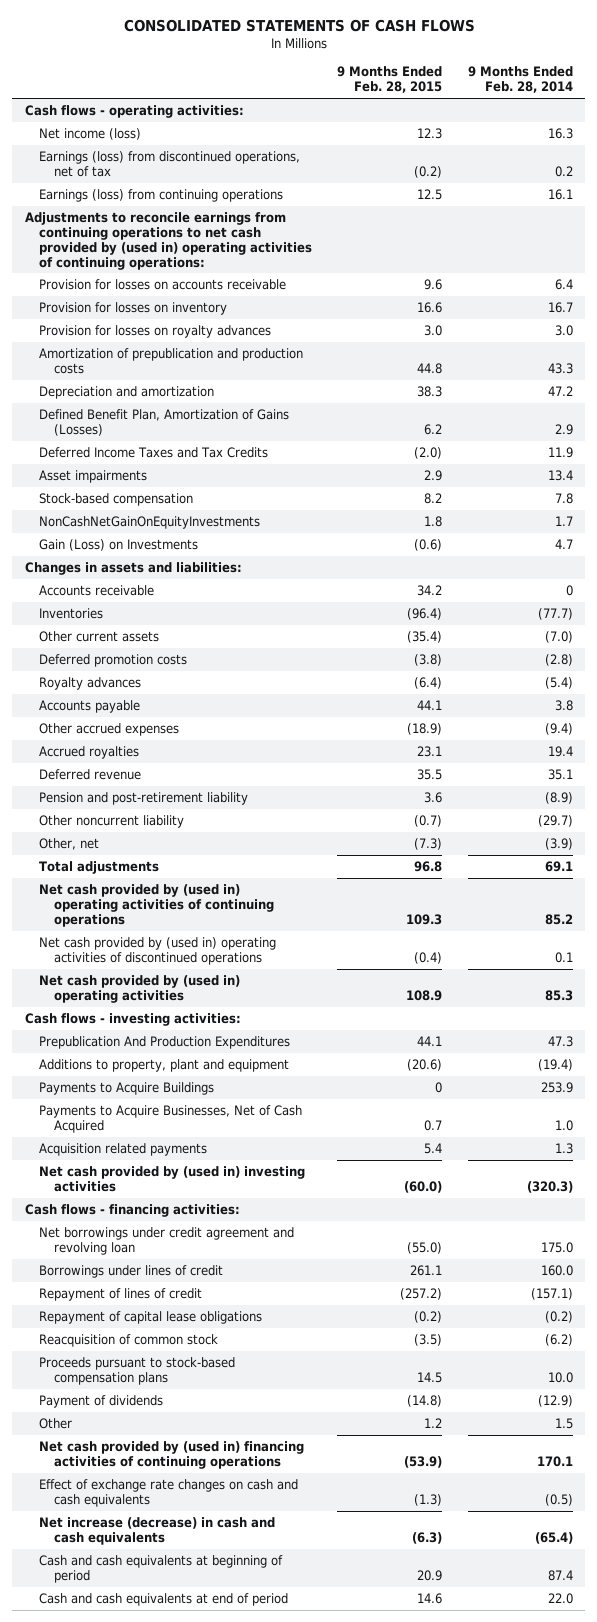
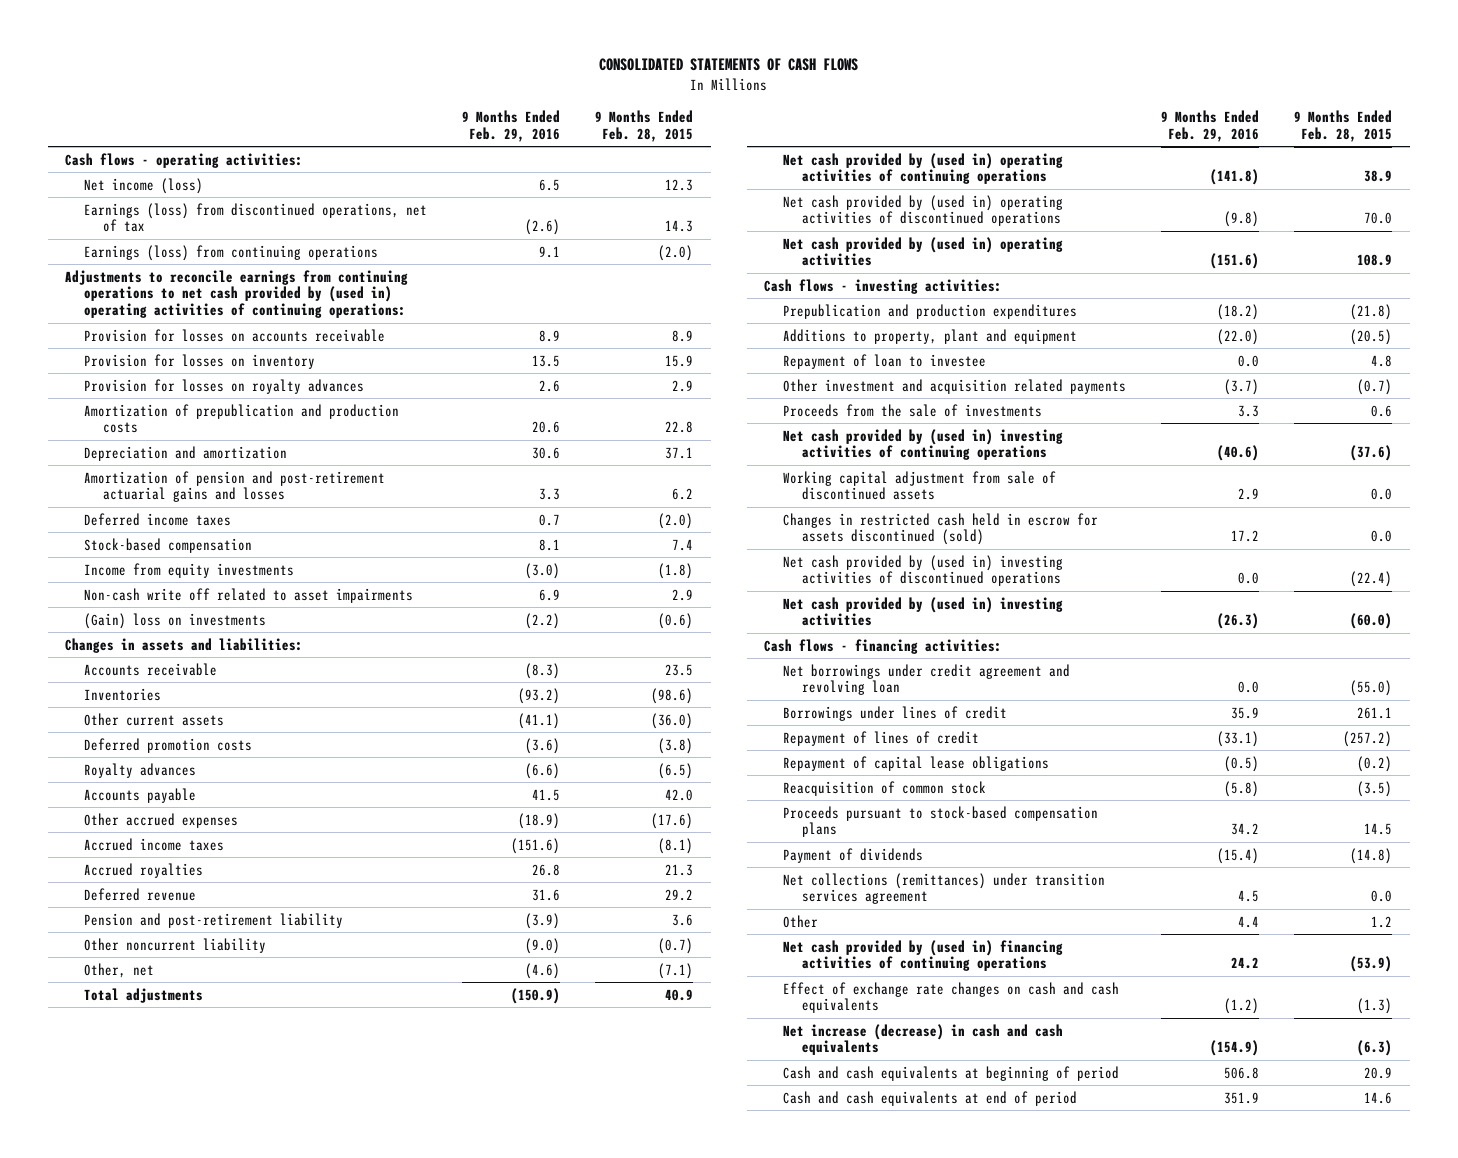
- | 9 Months Ended Feb. 28, 2015 | 9 Months Ended Feb. 28, 2014
+ | 9 Months Ended Feb. 29, 2016 | 9 Months Ended Feb. 28, 2015
- Earnings (loss) from discontinued operations, net of tax | (0.2) | 0.2
- Earnings (loss) from continuing operations | 12.5 | 16.1
+ Earnings (loss) from discontinued operations, net of tax | (2.6) | 14.3
+ Earnings (loss) from continuing operations | 9.1 | (2.0)
- Provision for losses on accounts receivable | 9.6 | 6.4
- Provision for losses on inventory | 16.6 | 16.7
- Provision for losses on royalty advances | 3.0 | 3.0
- Amortization of prepublication and production costs | 44.8 | 43.3
- Depreciation and amortization | 38.3 | 47.2
- Defined Benefit Plan, Amortization of Gains (Losses) | 6.2 | 2.9
- Deferred Income Taxes and Tax Credits | (2.0) | 11.9
- Asset impairments | 2.9 | 13.4
- Stock-based compensation | 8.2 | 7.8
- NonCashNetGainOnEquityInvestments | 1.8 | 1.7
- Gain (Loss) on Investments | (0.6) | 4.7
+ Provision for losses on accounts receivable | 8.9 | 8.9
+ Provision for losses on inventory | 13.5 | 15.9
+ Provision for losses on royalty advances | 2.6 | 2.9
+ Amortization of prepublication and production costs | 20.6 | 22.8
+ Depreciation and amortization | 30.6 | 37.1
+ Amortization of pension and post-retirement actuarial gains and losses | 3.3 | 6.2
+ Deferred income taxes | 0.7 | (2.0)
+ Stock-based compensation | 8.1 | 7.4
+ Income from equity investments | (3.0) | (1.8)
+ Non-cash write off related to asset impairments | 6.9 | 2.9
+ (Gain) loss on investments | (2.2) | (0.6)
- Accounts receivable | 34.2 | 0
- Inventories | (96.4) | (77.7)
- Other current assets | (35.4) | (7.0)
+ Accounts receivable | (8.3) | 23.5
+ Inventories | (93.2) | (98.6)
+ Other current assets | (41.1) | (36.0)
- Royalty advances | (6.4) | (5.4)
- Accounts payable | 44.1 | 3.8
- Other accrued expenses | (18.9) | (9.4)
- Accrued royalties | 23.1 | 19.4
- Deferred revenue | 35.5 | 35.1
+ Royalty advances | (6.6) | (6.5)
+ Accounts payable | 41.5 | 42.0
+ Other accrued expenses | (18.9) | (17.6)
+ Accrued income taxes | (151.6) | (8.1)
+ Accrued royalties | 26.8 | 21.3
+ Deferred revenue | 31.6 | 29.2
- Other, net | (7.3) | (3.9)
- Total adjustments | 96.8 | 69.1
- Net cash provided by (used in) operating activities of continuing operations | 109.3 | 85.2
- Net cash provided by (used in) operating activities of discontinued operations | (0.4) | 0.1
+ Other, net | (4.6) | (7.1)
+ Total adjustments | (150.9) | 40.9
+ Net cash provided by (used in) operating activities of continuing operations | (141.8) | 38.9
+ Net cash provided by (used in) operating activities of discontinued operations | (9.8) | 70.0
- Prepublication And Production Expenditures | 44.1 | 47.3
- Additions to property, plant and equipment | (20.6) | (19.4)
- Payments to Acquire Buildings | 0 | 253.9
- Payments to Acquire Businesses, Net of Cash Acquired | 0.7 | 1.0
- Acquisition related payments | 5.4 | 1.3
+ Prepublication and production expenditures | (18.2) | (21.8)
+ Additions to property, plant and equipment | (22.0) | (20.5)
+ Repayment of loan to investee | 0.0 | 4.8
+ Other investment and acquisition related payments | (3.7) | (0.7)
+ Proceeds from the sale of investments | 3.3 | 0.6
+ Net cash provided by (used in) investing activities of continuing operations | (40.6) | (37.6)
+ Working capital adjustment from sale of discontinued assets | 2.9 | 0.0
+ Changes in restricted cash held in escrow for assets discontinued (sold) | 17.2 | 0.0
+ Net cash provided by (used in) investing activities of discontinued operations | 0.0 | (22.4)
+ Net collections (remittances) under transition services agreement | 4.5 | 0.0

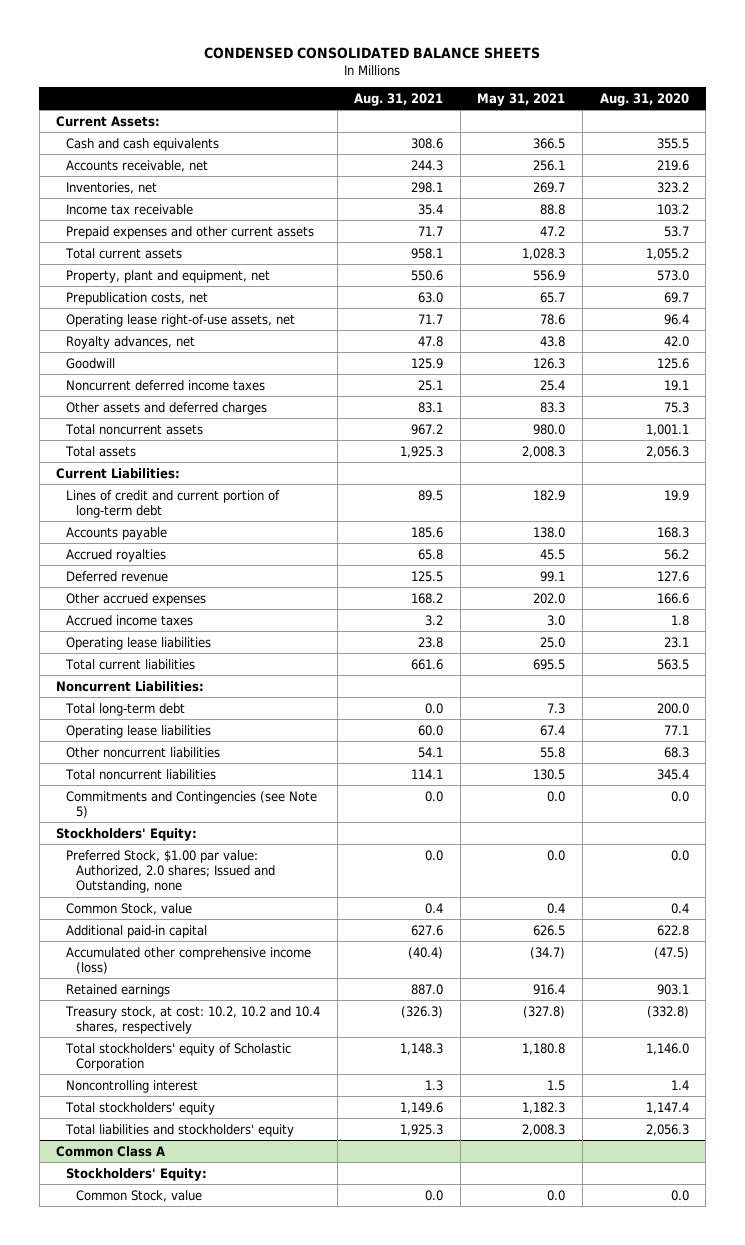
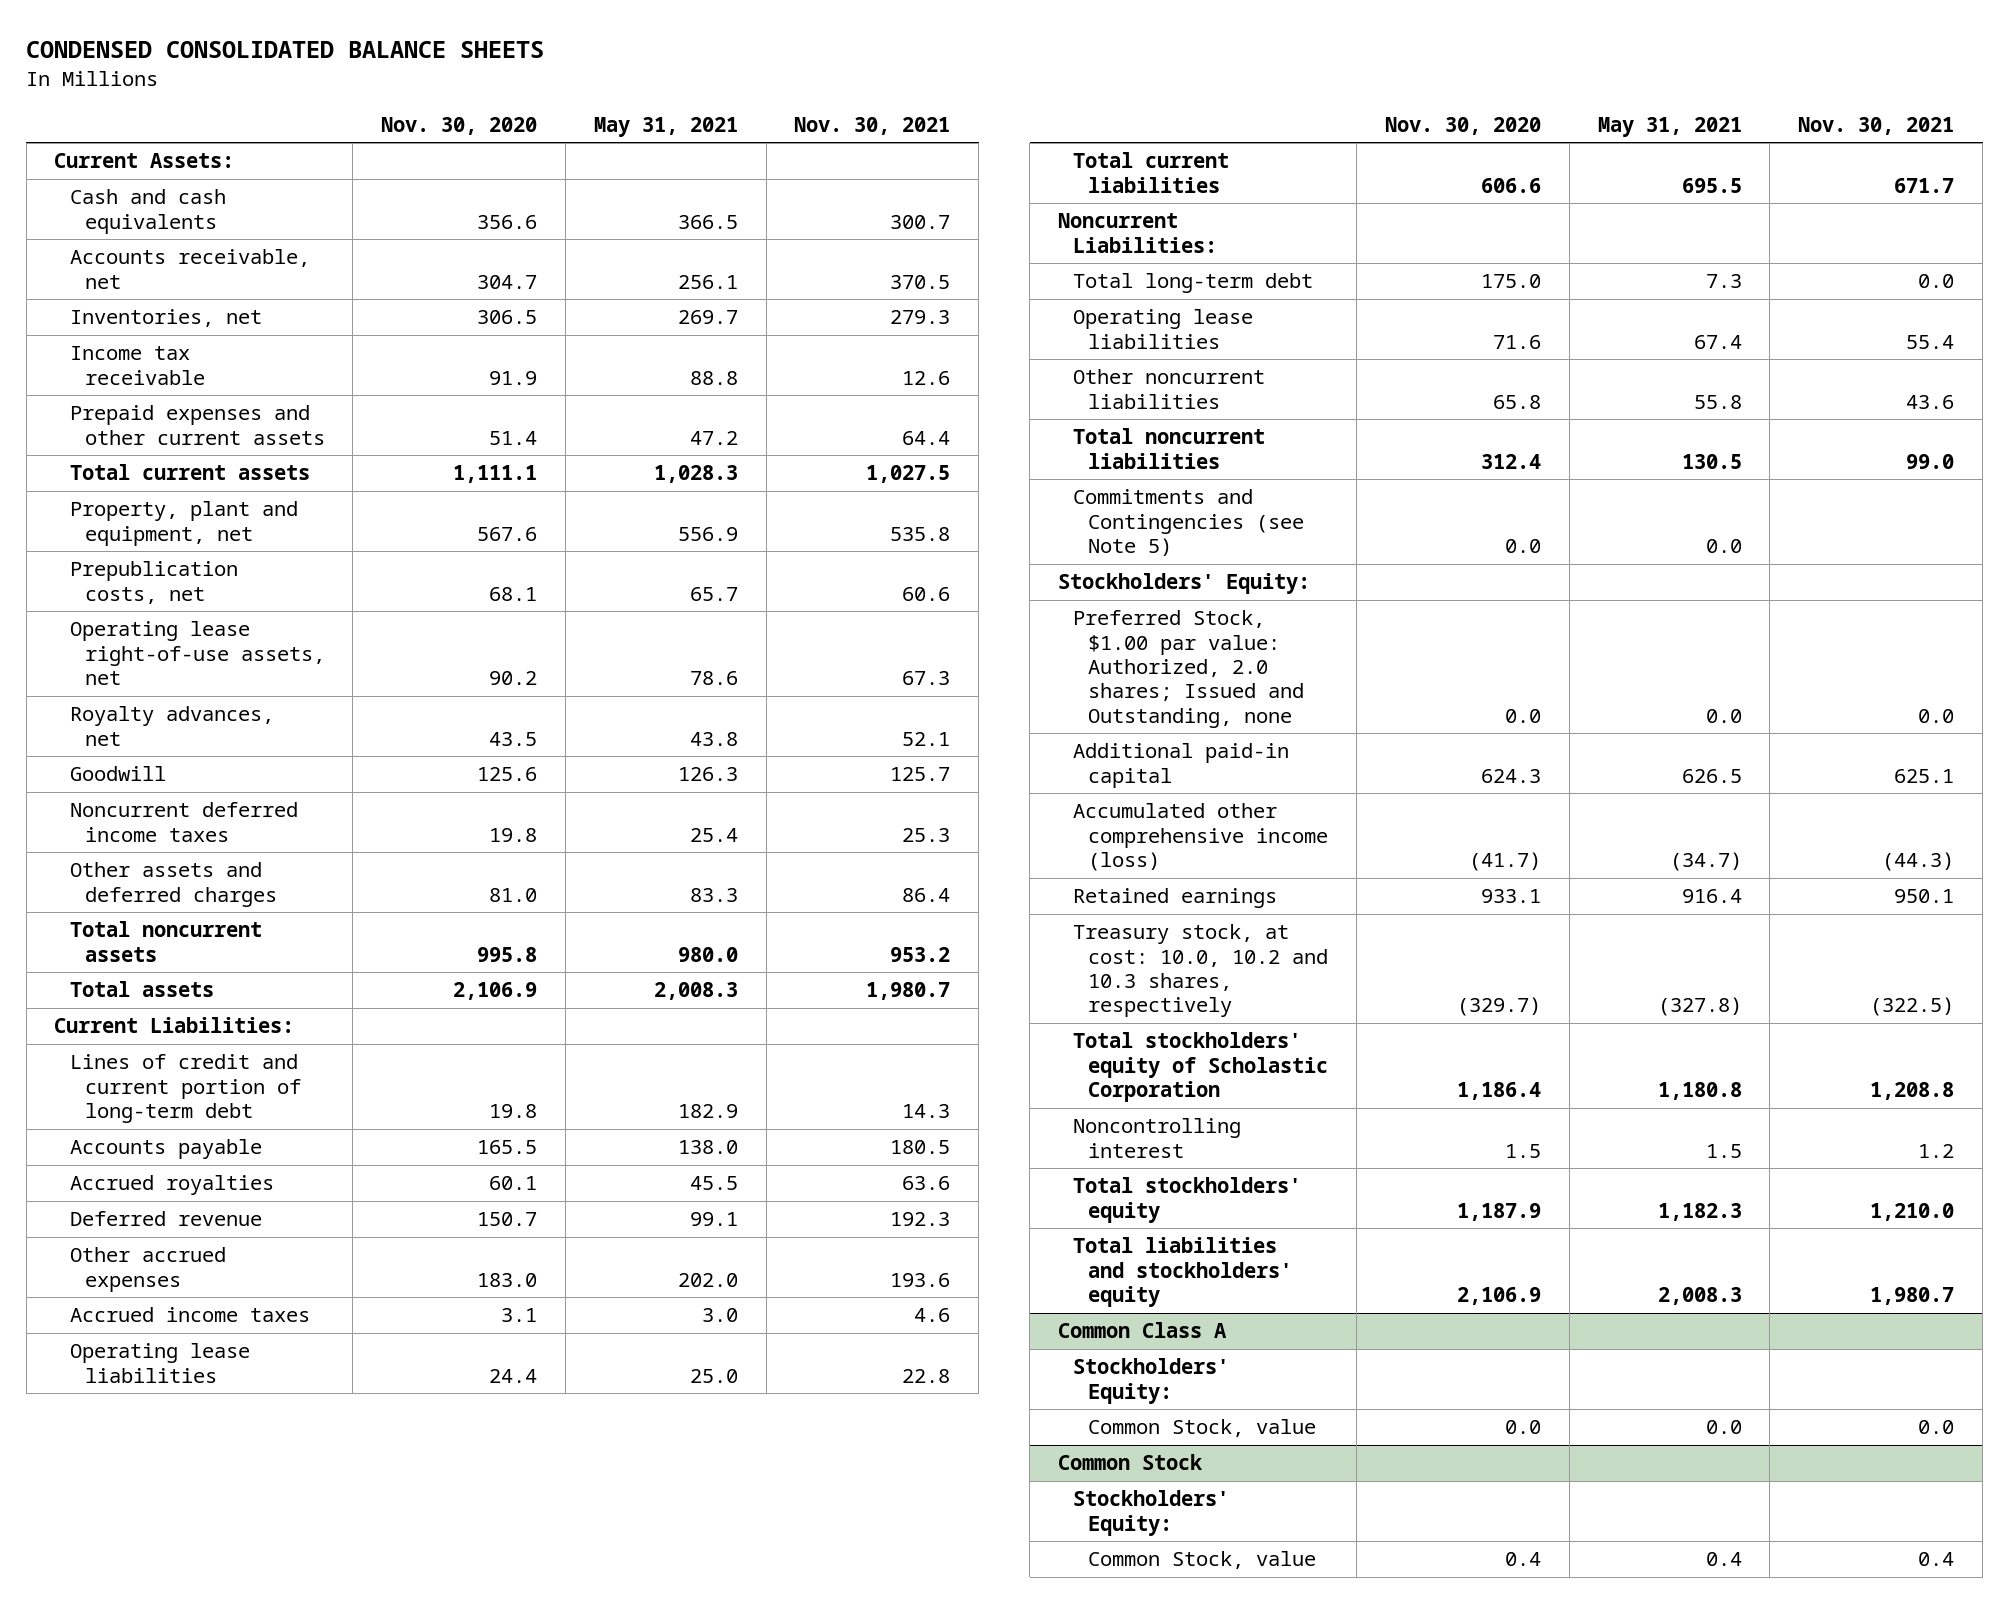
- | Aug. 31, 2021 | May 31, 2021 | Aug. 31, 2020
+ | Nov. 30, 2020 | May 31, 2021 | Nov. 30, 2021
- Common Stock, value | 0.4 | 0.4 | 0.4
- Treasury stock, at cost: 10.2, 10.2 and 10.4 shares, respectively | (326.3) | (327.8) | (332.8)
+ Treasury stock, at cost: 10.0, 10.2 and 10.3 shares, respectively | (329.7) | (327.8) | (322.5)
+ Common Stock
+ Stockholders' Equity:
+ Common Stock, value | 0.4 | 0.4 | 0.4

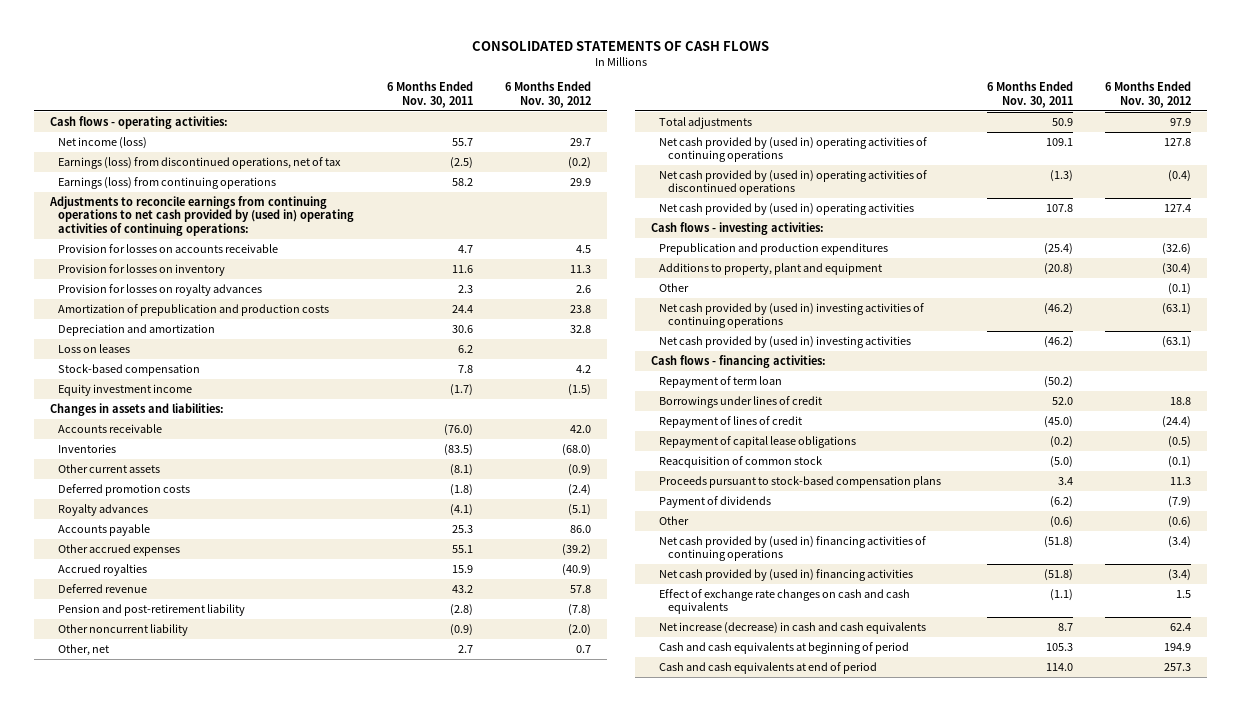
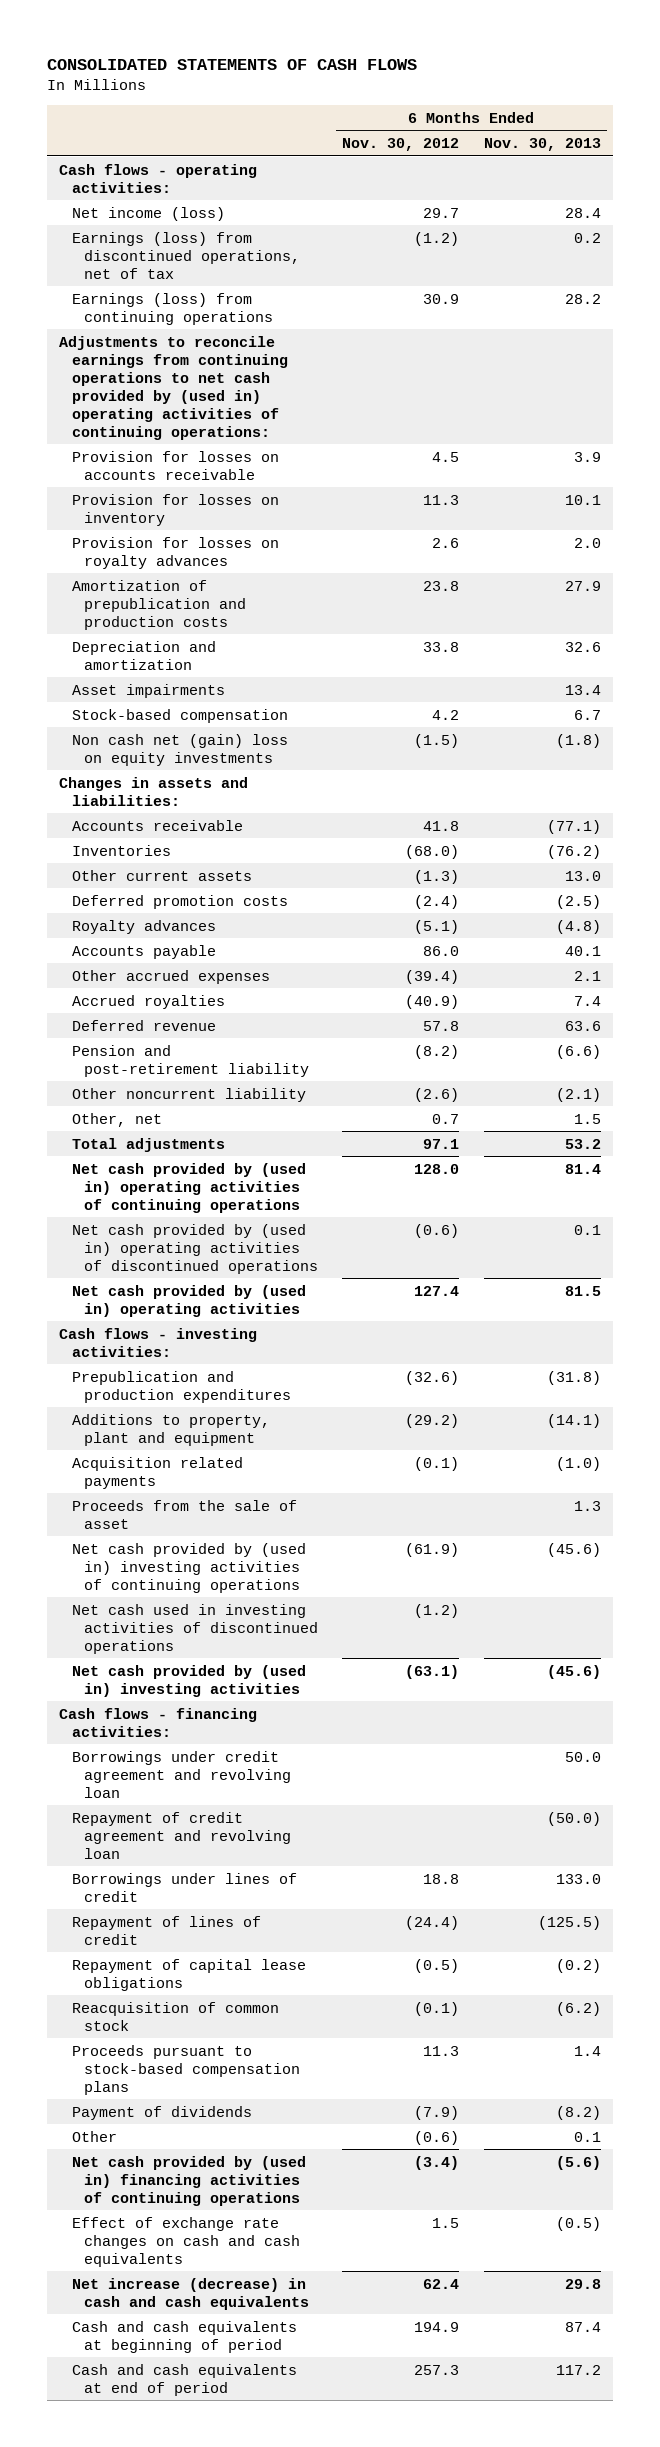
- | 6 Months Ended Nov. 30, 2011 | 6 Months Ended Nov. 30, 2012
+ | 6 Months Ended Nov. 30, 2012 | 6 Months Ended Nov. 30, 2013
- Earnings (loss) from discontinued operations, net of tax | (2.5) | (0.2)
- Earnings (loss) from continuing operations | 58.2 | 29.9
+ Earnings (loss) from discontinued operations, net of tax | (1.2) | 0.2
+ Earnings (loss) from continuing operations | 30.9 | 28.2
- Depreciation and amortization | 30.6 | 32.8
- Loss on leases | 6.2 |
+ Depreciation and amortization | 33.8 | 32.6
+ Asset impairments | | 13.4
- Equity investment income | (1.7) | (1.5)
+ Non cash net (gain) loss on equity investments | (1.5) | (1.8)
- Accounts receivable | (76.0) | 42.0
+ Accounts receivable | 41.8 | (77.1)
- Other current assets | (8.1) | (0.9)
+ Other current assets | (1.3) | 13.0
- Other accrued expenses | 55.1 | (39.2)
+ Other accrued expenses | (39.4) | 2.1
- Pension and post-retirement liability | (2.8) | (7.8)
- Other noncurrent liability | (0.9) | (2.0)
+ Pension and post-retirement liability | (8.2) | (6.6)
+ Other noncurrent liability | (2.6) | (2.1)
- Total adjustments | 50.9 | 97.9
- Net cash provided by (used in) operating activities of continuing operations | 109.1 | 127.8
- Net cash provided by (used in) operating activities of discontinued operations | (1.3) | (0.4)
+ Total adjustments | 97.1 | 53.2
+ Net cash provided by (used in) operating activities of continuing operations | 128.0 | 81.4
+ Net cash provided by (used in) operating activities of discontinued operations | (0.6) | 0.1
- Additions to property, plant and equipment | (20.8) | (30.4)
- Other | | (0.1)
- Net cash provided by (used in) investing activities of continuing operations | (46.2) | (63.1)
+ Additions to property, plant and equipment | (29.2) | (14.1)
+ Acquisition related payments | (0.1) | (1.0)
+ Proceeds from the sale of asset | | 1.3
+ Net cash provided by (used in) investing activities of continuing operations | (61.9) | (45.6)
+ Net cash used in investing activities of discontinued operations | (1.2) |
- Repayment of term loan | (50.2) |
+ Borrowings under credit agreement and revolving loan | | 50.0
+ Repayment of credit agreement and revolving loan | | (50.0)
- Net cash provided by (used in) financing activities | (51.8) | (3.4)

